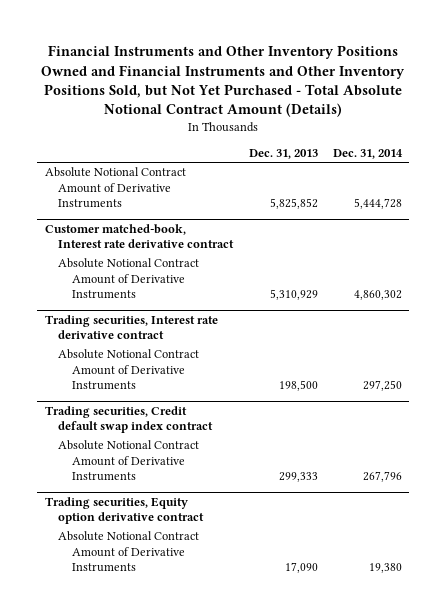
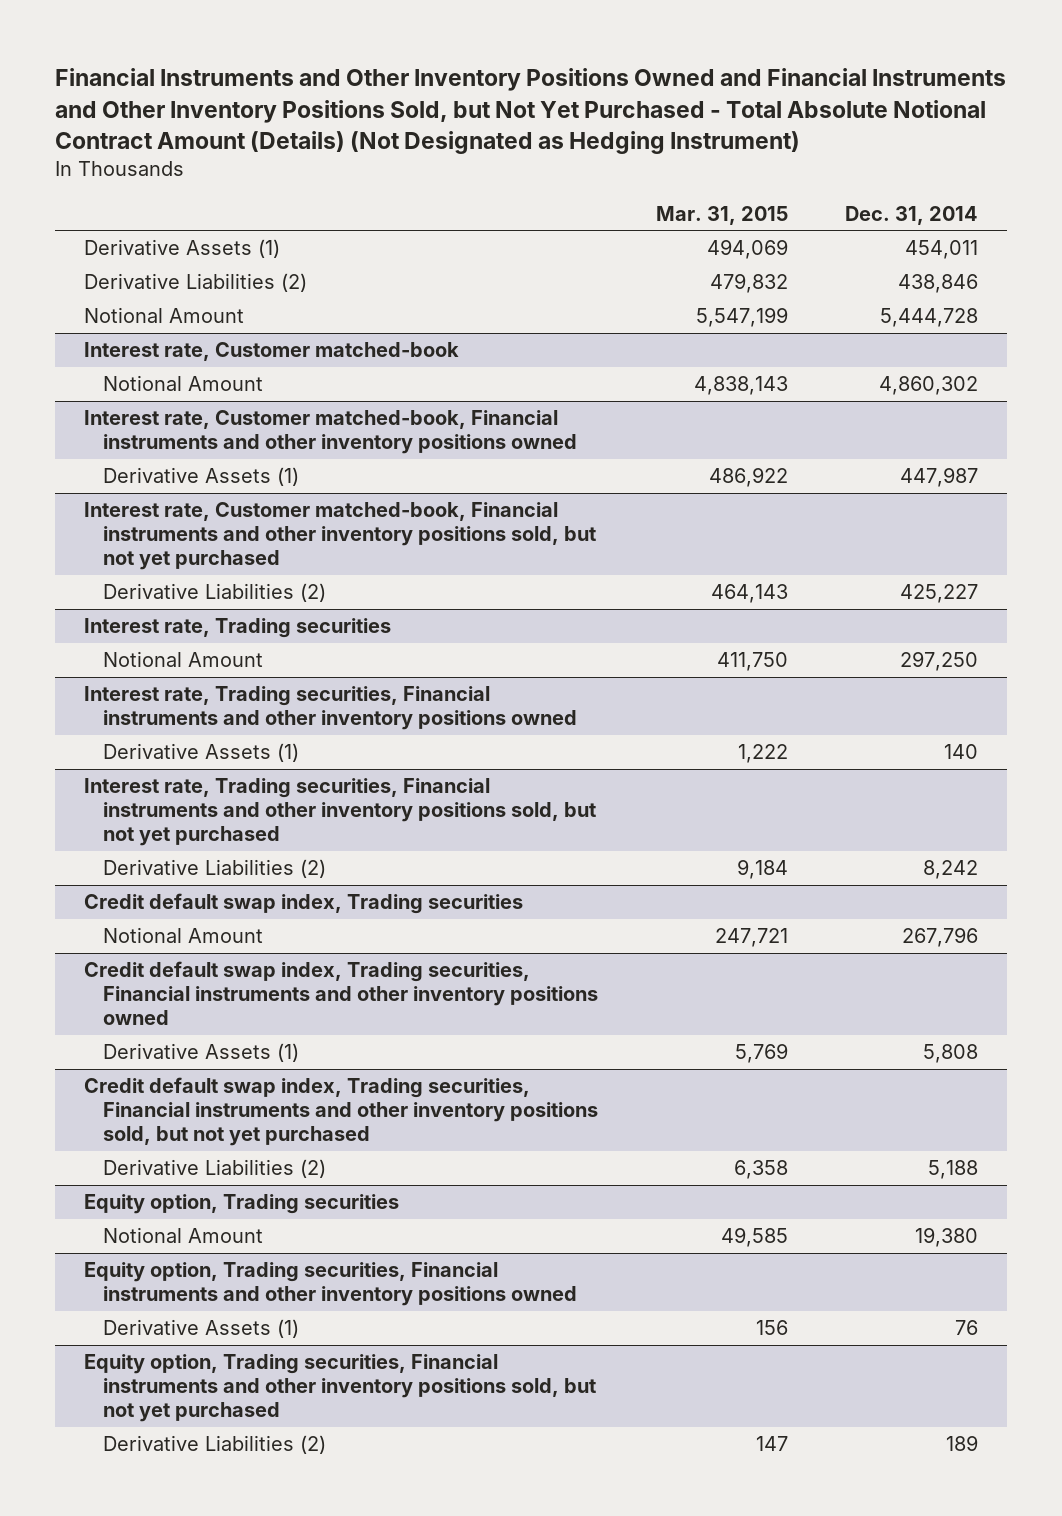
- Financial Instruments and Other Inventory Positions Owned and Financial Instruments and Other Inventory Positions Sold, but Not Yet Purchased - Total Absolute Notional Contract Amount (Details)
+ Financial Instruments and Other Inventory Positions Owned and Financial Instruments and Other Inventory Positions Sold, but Not Yet Purchased - Total Absolute Notional Contract Amount (Details) (Not Designated as Hedging Instrument)
- | Dec. 31, 2013 | Dec. 31, 2014
+ | Mar. 31, 2015 | Dec. 31, 2014
- Absolute Notional Contract Amount of Derivative Instruments | 5,825,852 | 5,444,728
- Customer matched-book, Interest rate derivative contract
- Absolute Notional Contract Amount of Derivative Instruments | 5,310,929 | 4,860,302
- Trading securities, Interest rate derivative contract
- Absolute Notional Contract Amount of Derivative Instruments | 198,500 | 297,250
- Trading securities, Credit default swap index contract
- Absolute Notional Contract Amount of Derivative Instruments | 299,333 | 267,796
- Trading securities, Equity option derivative contract
- Absolute Notional Contract Amount of Derivative Instruments | 17,090 | 19,380
+ Derivative Assets (1) | 494,069 | 454,011
+ Derivative Liabilities (2) | 479,832 | 438,846
+ Notional Amount | 5,547,199 | 5,444,728
+ Interest rate, Customer matched-book
+ Notional Amount | 4,838,143 | 4,860,302
+ Interest rate, Customer matched-book, Financial instruments and other inventory positions owned
+ Derivative Assets (1) | 486,922 | 447,987
+ Interest rate, Customer matched-book, Financial instruments and other inventory positions sold, but not yet purchased
+ Derivative Liabilities (2) | 464,143 | 425,227
+ Interest rate, Trading securities
+ Notional Amount | 411,750 | 297,250
+ Interest rate, Trading securities, Financial instruments and other inventory positions owned
+ Derivative Assets (1) | 1,222 | 140
+ Interest rate, Trading securities, Financial instruments and other inventory positions sold, but not yet purchased
+ Derivative Liabilities (2) | 9,184 | 8,242
+ Credit default swap index, Trading securities
+ Notional Amount | 247,721 | 267,796
+ Credit default swap index, Trading securities, Financial instruments and other inventory positions owned
+ Derivative Assets (1) | 5,769 | 5,808
+ Credit default swap index, Trading securities, Financial instruments and other inventory positions sold, but not yet purchased
+ Derivative Liabilities (2) | 6,358 | 5,188
+ Equity option, Trading securities
+ Notional Amount | 49,585 | 19,380
+ Equity option, Trading securities, Financial instruments and other inventory positions owned
+ Derivative Assets (1) | 156 | 76
+ Equity option, Trading securities, Financial instruments and other inventory positions sold, but not yet purchased
+ Derivative Liabilities (2) | 147 | 189

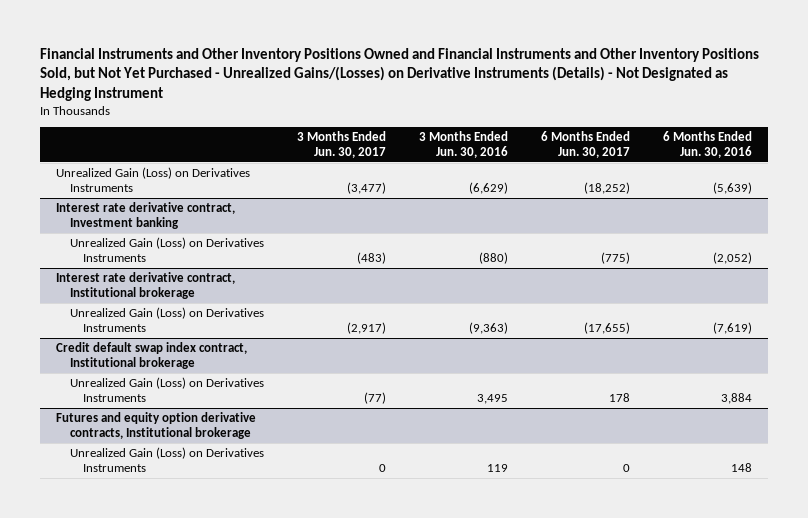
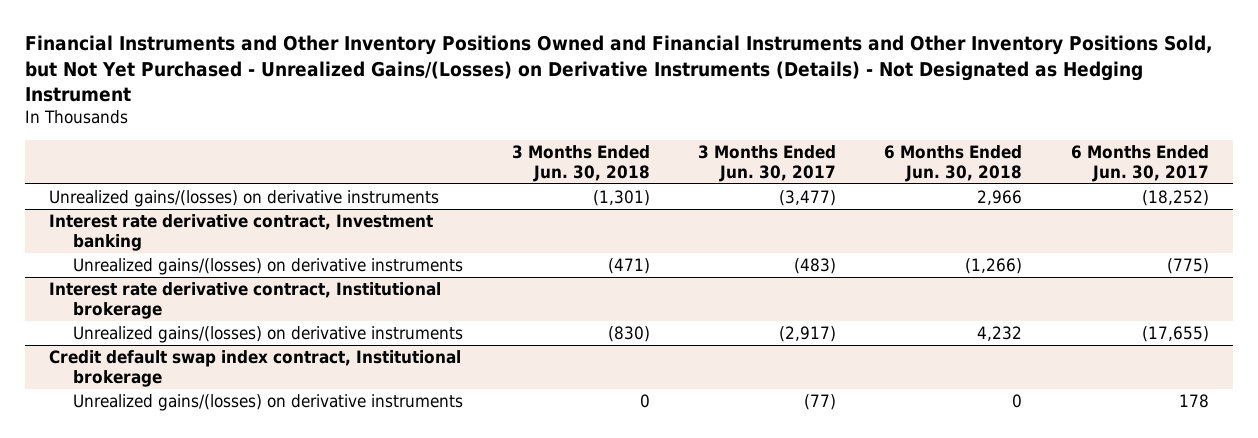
- | 3 Months Ended Jun. 30, 2017 | 3 Months Ended Jun. 30, 2016 | 6 Months Ended Jun. 30, 2017 | 6 Months Ended Jun. 30, 2016
+ | 3 Months Ended Jun. 30, 2018 | 3 Months Ended Jun. 30, 2017 | 6 Months Ended Jun. 30, 2018 | 6 Months Ended Jun. 30, 2017
- Unrealized Gain (Loss) on Derivatives Instruments | (3,477) | (6,629) | (18,252) | (5,639)
+ Unrealized gains/(losses) on derivative instruments | (1,301) | (3,477) | 2,966 | (18,252)
@ Interest rate derivative contract, Investment banking
- Unrealized Gain (Loss) on Derivatives Instruments | (483) | (880) | (775) | (2,052)
+ Unrealized gains/(losses) on derivative instruments | (471) | (483) | (1,266) | (775)
@ Interest rate derivative contract, Institutional brokerage
- Unrealized Gain (Loss) on Derivatives Instruments | (2,917) | (9,363) | (17,655) | (7,619)
+ Unrealized gains/(losses) on derivative instruments | (830) | (2,917) | 4,232 | (17,655)
@ Credit default swap index contract, Institutional brokerage
- Unrealized Gain (Loss) on Derivatives Instruments | (77) | 3,495 | 178 | 3,884
- Futures and equity option derivative contracts, Institutional brokerage
- Unrealized Gain (Loss) on Derivatives Instruments | 0 | 119 | 0 | 148
@ Credit default swap index contract, Institutional brokerage
+ Unrealized gains/(losses) on derivative instruments | 0 | (77) | 0 | 178

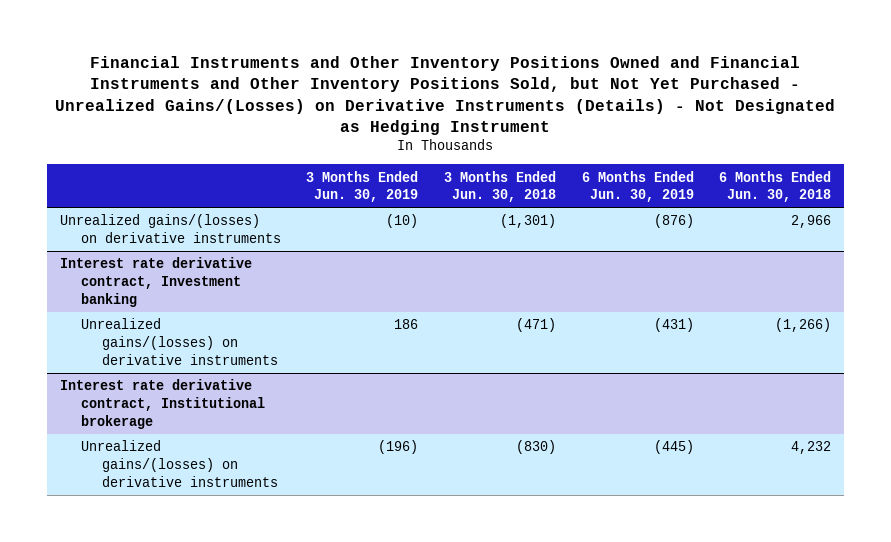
- | 3 Months Ended Jun. 30, 2018 | 3 Months Ended Jun. 30, 2017 | 6 Months Ended Jun. 30, 2018 | 6 Months Ended Jun. 30, 2017
+ | 3 Months Ended Jun. 30, 2019 | 3 Months Ended Jun. 30, 2018 | 6 Months Ended Jun. 30, 2019 | 6 Months Ended Jun. 30, 2018
- Credit default swap index contract, Institutional brokerage
- Unrealized gains/(losses) on derivative instruments | 0 | (77) | 0 | 178

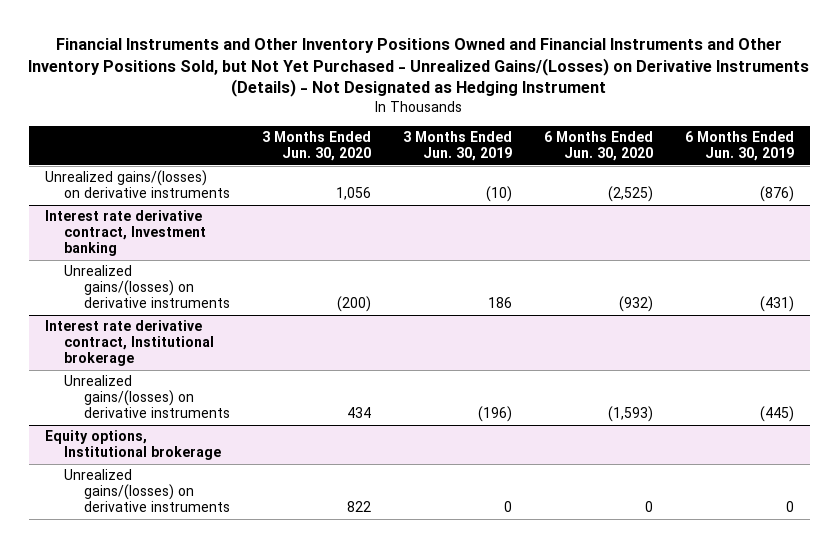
- | 3 Months Ended Jun. 30, 2019 | 3 Months Ended Jun. 30, 2018 | 6 Months Ended Jun. 30, 2019 | 6 Months Ended Jun. 30, 2018
+ | 3 Months Ended Jun. 30, 2020 | 3 Months Ended Jun. 30, 2019 | 6 Months Ended Jun. 30, 2020 | 6 Months Ended Jun. 30, 2019
+ Equity options, Institutional brokerage
+ Unrealized gains/(losses) on derivative instruments | 822 | 0 | 0 | 0

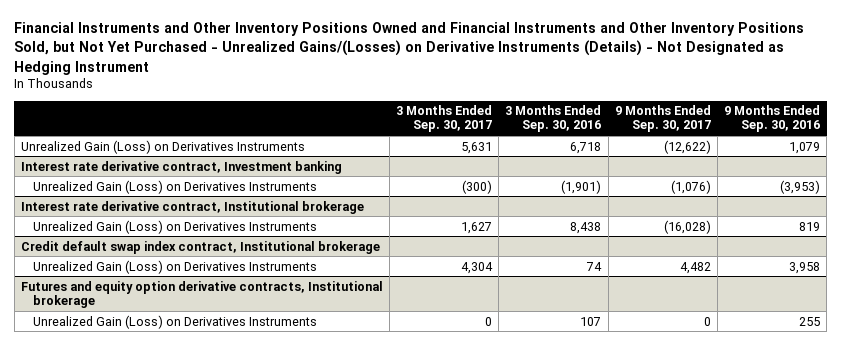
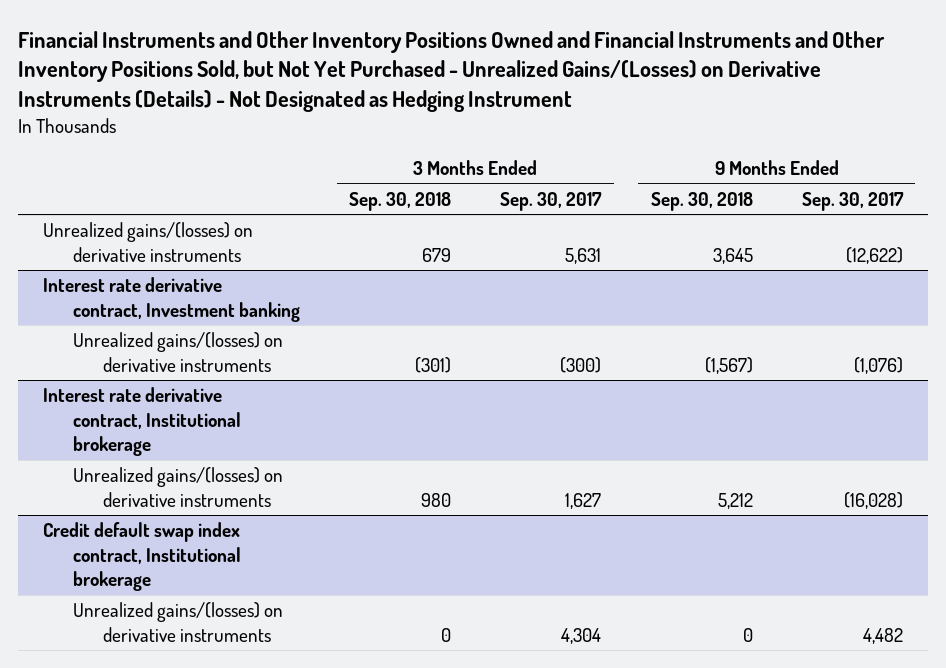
- | 3 Months Ended Sep. 30, 2017 | 3 Months Ended Sep. 30, 2016 | 9 Months Ended Sep. 30, 2017 | 9 Months Ended Sep. 30, 2016
+ | 3 Months Ended Sep. 30, 2018 | 3 Months Ended Sep. 30, 2017 | 9 Months Ended Sep. 30, 2018 | 9 Months Ended Sep. 30, 2017
- Unrealized Gain (Loss) on Derivatives Instruments | 5,631 | 6,718 | (12,622) | 1,079
+ Unrealized gains/(losses) on derivative instruments | 679 | 5,631 | 3,645 | (12,622)
@ Interest rate derivative contract, Investment banking
- Unrealized Gain (Loss) on Derivatives Instruments | (300) | (1,901) | (1,076) | (3,953)
+ Unrealized gains/(losses) on derivative instruments | (301) | (300) | (1,567) | (1,076)
@ Interest rate derivative contract, Institutional brokerage
- Unrealized Gain (Loss) on Derivatives Instruments | 1,627 | 8,438 | (16,028) | 819
+ Unrealized gains/(losses) on derivative instruments | 980 | 1,627 | 5,212 | (16,028)
@ Credit default swap index contract, Institutional brokerage
- Unrealized Gain (Loss) on Derivatives Instruments | 4,304 | 74 | 4,482 | 3,958
- Futures and equity option derivative contracts, Institutional brokerage
- Unrealized Gain (Loss) on Derivatives Instruments | 0 | 107 | 0 | 255
@ Credit default swap index contract, Institutional brokerage
+ Unrealized gains/(losses) on derivative instruments | 0 | 4,304 | 0 | 4,482

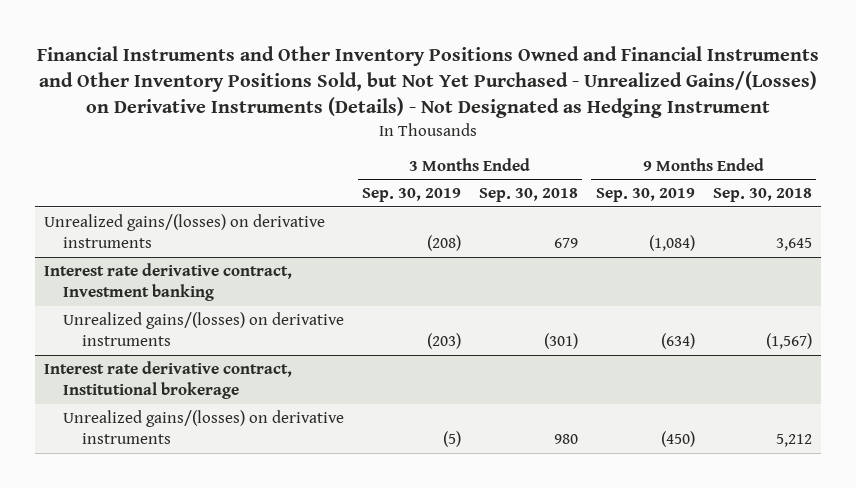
- | 3 Months Ended Sep. 30, 2018 | 3 Months Ended Sep. 30, 2017 | 9 Months Ended Sep. 30, 2018 | 9 Months Ended Sep. 30, 2017
+ | 3 Months Ended Sep. 30, 2019 | 3 Months Ended Sep. 30, 2018 | 9 Months Ended Sep. 30, 2019 | 9 Months Ended Sep. 30, 2018
- Credit default swap index contract, Institutional brokerage
- Unrealized gains/(losses) on derivative instruments | 0 | 4,304 | 0 | 4,482

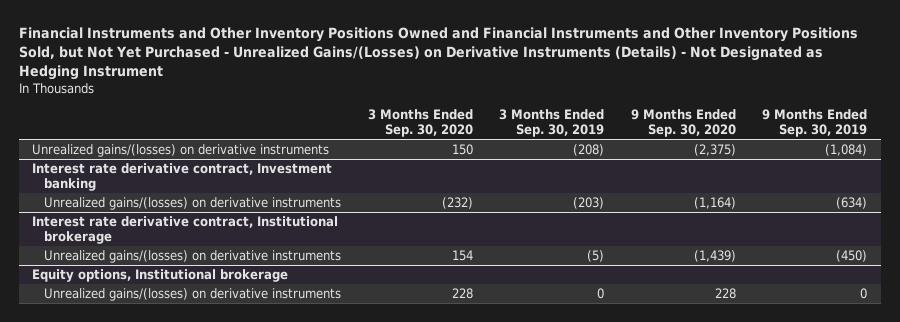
- | 3 Months Ended Sep. 30, 2019 | 3 Months Ended Sep. 30, 2018 | 9 Months Ended Sep. 30, 2019 | 9 Months Ended Sep. 30, 2018
+ | 3 Months Ended Sep. 30, 2020 | 3 Months Ended Sep. 30, 2019 | 9 Months Ended Sep. 30, 2020 | 9 Months Ended Sep. 30, 2019
+ Equity options, Institutional brokerage
+ Unrealized gains/(losses) on derivative instruments | 228 | 0 | 228 | 0

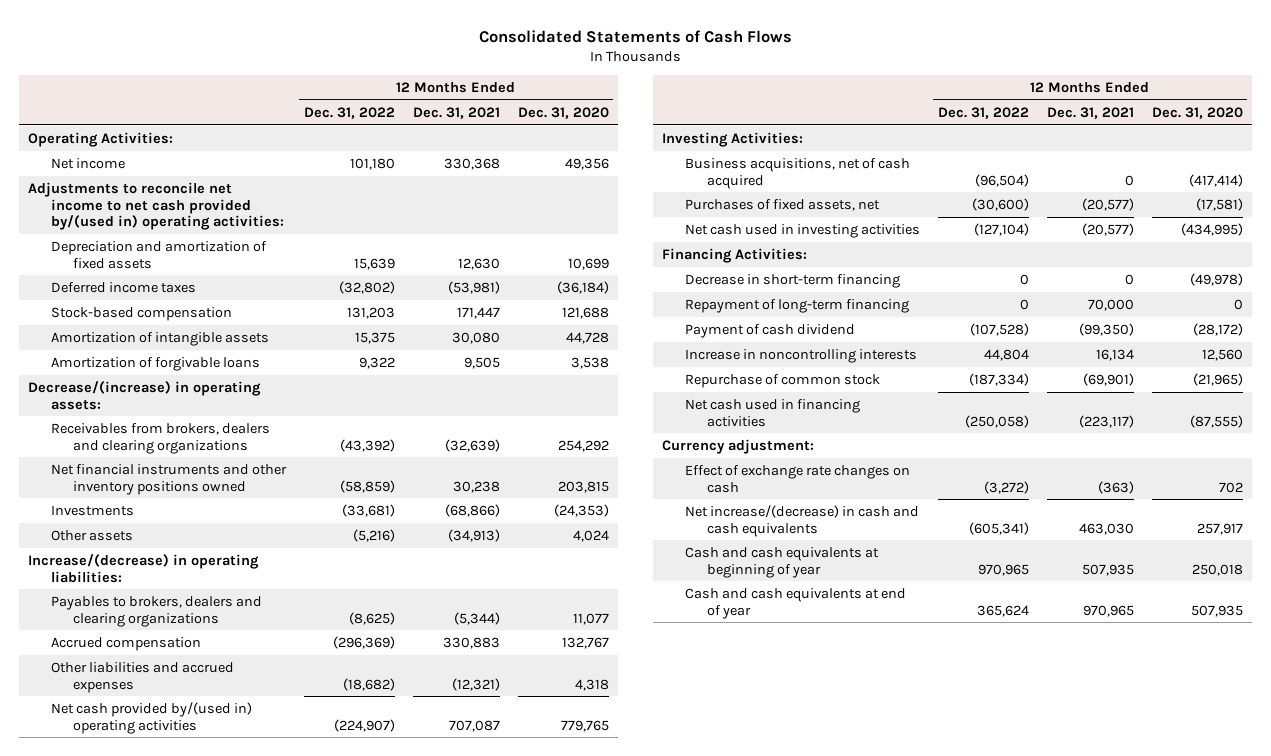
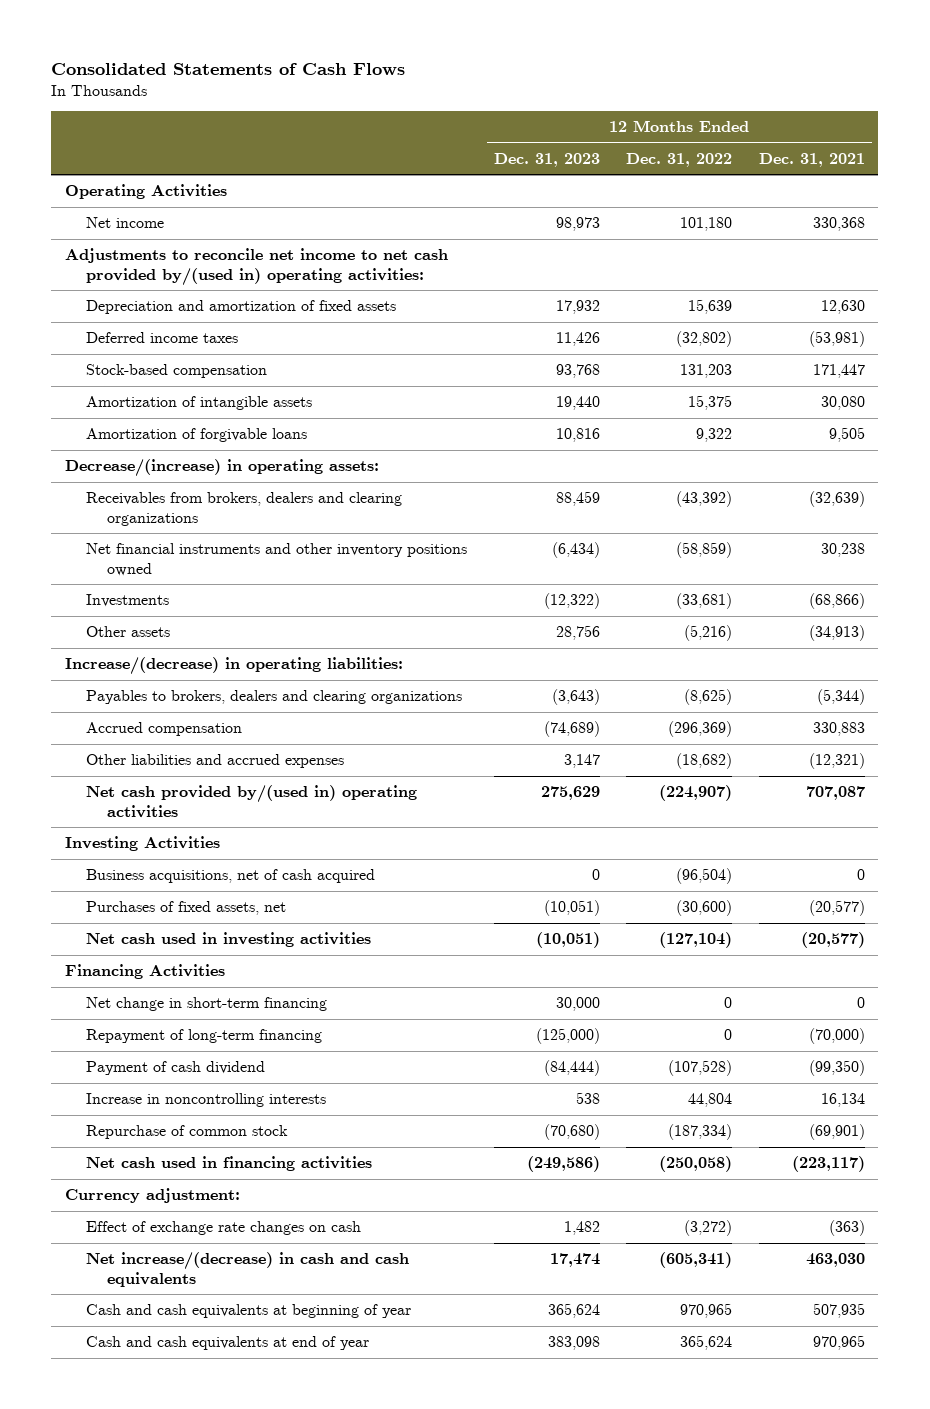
- | 12 Months Ended Dec. 31, 2022 | 12 Months Ended Dec. 31, 2021 | 12 Months Ended Dec. 31, 2020
+ | 12 Months Ended Dec. 31, 2023 | 12 Months Ended Dec. 31, 2022 | 12 Months Ended Dec. 31, 2021
- Operating Activities:
+ Operating Activities
- Investing Activities:
+ Investing Activities
- Financing Activities:
- Decrease in short-term financing | 0 | 0 | (49,978)
- Repayment of long-term financing | 0 | 70,000 | 0
+ Financing Activities
+ Net change in short-term financing | 30,000 | 0 | 0
+ Repayment of long-term financing | (125,000) | 0 | (70,000)

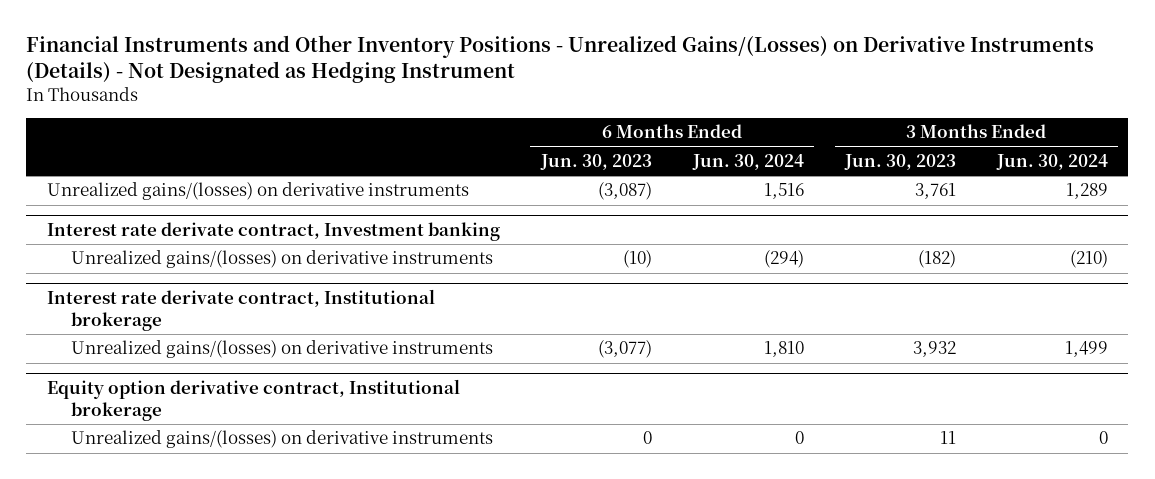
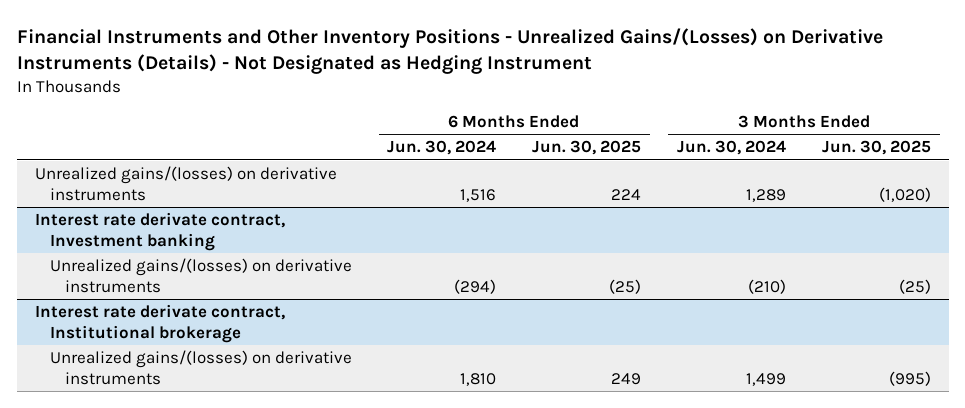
- | 6 Months Ended Jun. 30, 2023 | 6 Months Ended Jun. 30, 2024 | 3 Months Ended Jun. 30, 2023 | 3 Months Ended Jun. 30, 2024
+ | 6 Months Ended Jun. 30, 2024 | 6 Months Ended Jun. 30, 2025 | 3 Months Ended Jun. 30, 2024 | 3 Months Ended Jun. 30, 2025
- Equity option derivative contract, Institutional brokerage
- Unrealized gains/(losses) on derivative instruments | 0 | 0 | 11 | 0

